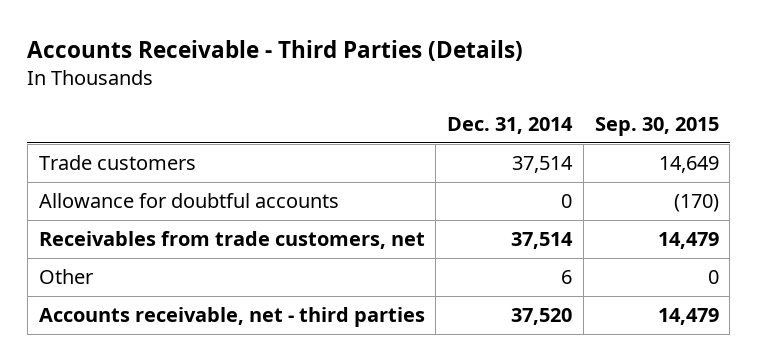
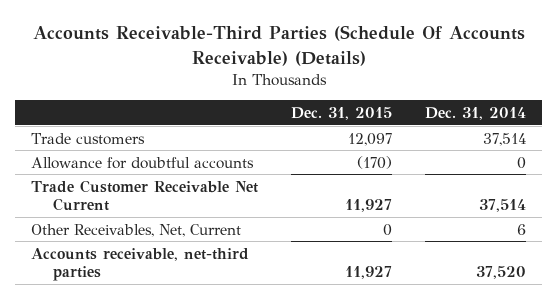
- Accounts Receivable - Third Parties (Details)
+ Accounts Receivable-Third Parties (Schedule Of Accounts Receivable) (Details)
- | Dec. 31, 2014 | Sep. 30, 2015
+ | Dec. 31, 2015 | Dec. 31, 2014
- Receivables from trade customers, net | 37,514 | 14,479
- Other | 6 | 0
- Accounts receivable, net - third parties | 37,520 | 14,479
+ Trade Customer Receivable Net Current | 11,927 | 37,514
+ Other Receivables, Net, Current | 0 | 6
+ Accounts receivable, net-third parties | 11,927 | 37,520

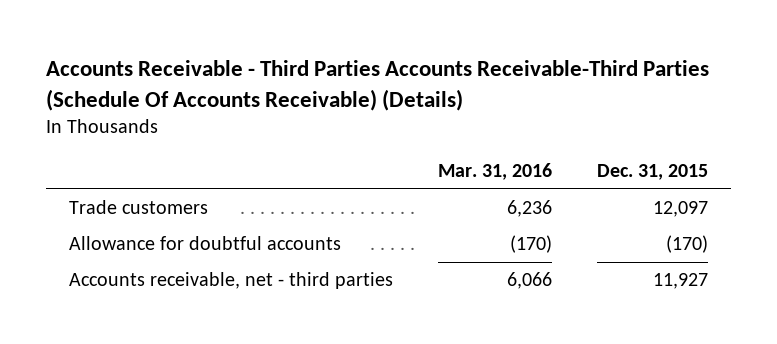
- Accounts Receivable-Third Parties (Schedule Of Accounts Receivable) (Details)
+ Accounts Receivable - Third Parties Accounts Receivable-Third Parties (Schedule Of Accounts Receivable) (Details)
- | Dec. 31, 2015 | Dec. 31, 2014
+ | Mar. 31, 2016 | Dec. 31, 2015
- Trade Customer Receivable Net Current | 11,927 | 37,514
- Other Receivables, Net, Current | 0 | 6
- Accounts receivable, net-third parties | 11,927 | 37,520
+ Accounts receivable, net - third parties | 6,066 | 11,927

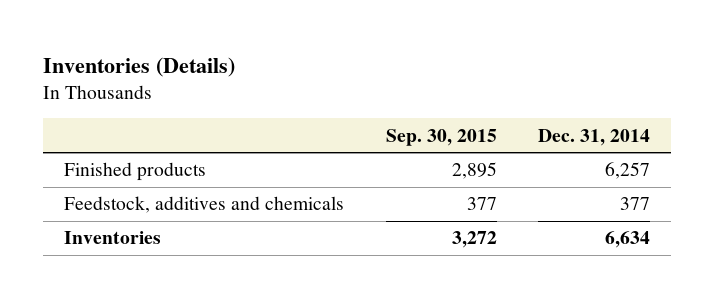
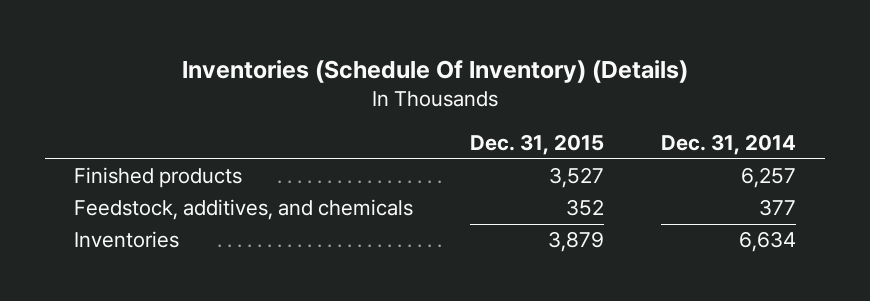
- Inventories (Details)
+ Inventories (Schedule Of Inventory) (Details)
- | Sep. 30, 2015 | Dec. 31, 2014
+ | Dec. 31, 2015 | Dec. 31, 2014
- Feedstock, additives and chemicals | 377 | 377
+ Feedstock, additives, and chemicals | 352 | 377

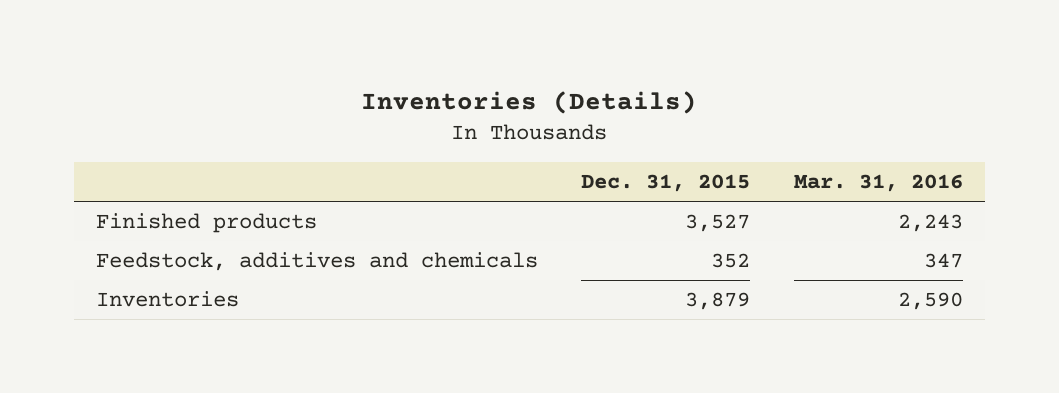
- Inventories (Schedule Of Inventory) (Details)
+ Inventories (Details)
- | Dec. 31, 2015 | Dec. 31, 2014
+ | Dec. 31, 2015 | Mar. 31, 2016
- Feedstock, additives, and chemicals | 352 | 377
+ Feedstock, additives and chemicals | 352 | 347

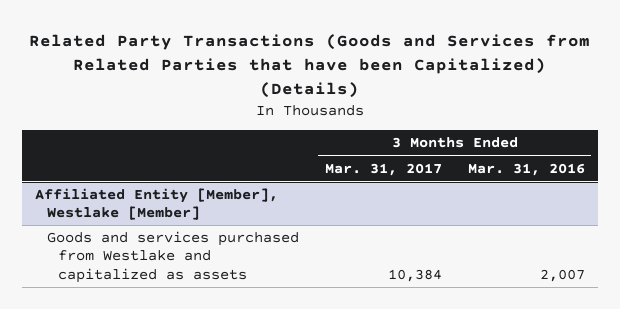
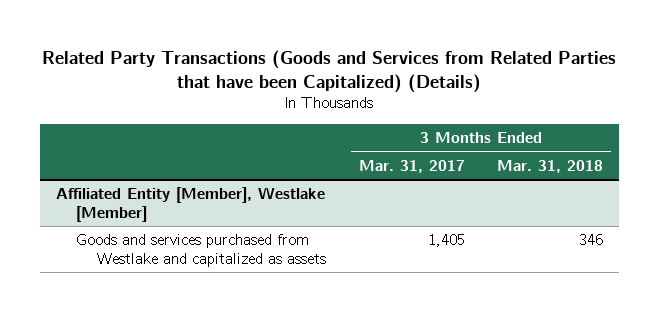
- | 3 Months Ended Mar. 31, 2017 | 3 Months Ended Mar. 31, 2016
+ | 3 Months Ended Mar. 31, 2017 | 3 Months Ended Mar. 31, 2018
@ Affiliated Entity [Member], Westlake [Member]
- Goods and services purchased from Westlake and capitalized as assets | 10,384 | 2,007
+ Goods and services purchased from Westlake and capitalized as assets | 1,405 | 346

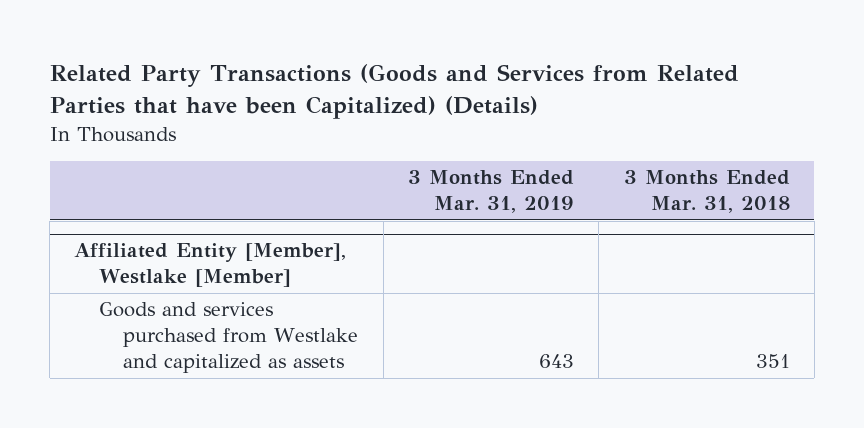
- | 3 Months Ended Mar. 31, 2017 | 3 Months Ended Mar. 31, 2018
+ | 3 Months Ended Mar. 31, 2019 | 3 Months Ended Mar. 31, 2018
@ Affiliated Entity [Member], Westlake [Member]
- Goods and services purchased from Westlake and capitalized as assets | 1,405 | 346
+ Goods and services purchased from Westlake and capitalized as assets | 643 | 351

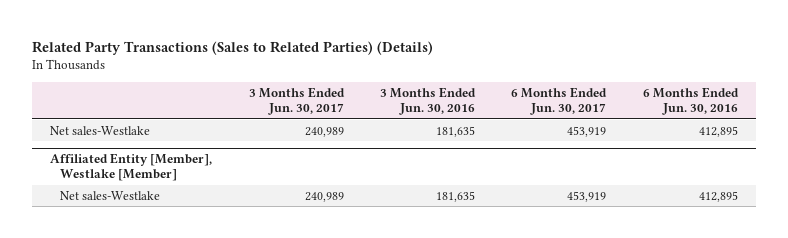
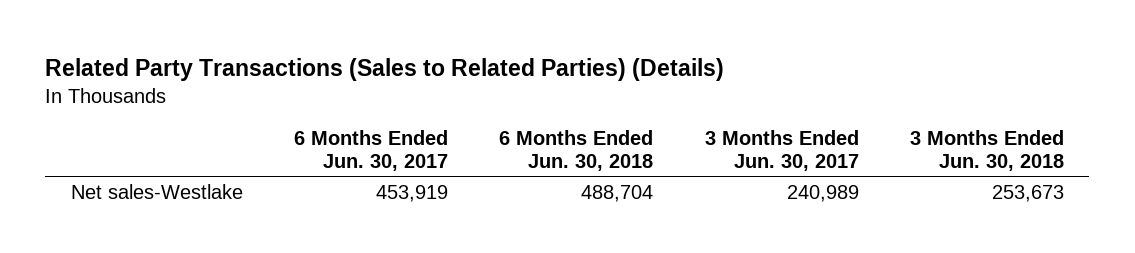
- | 3 Months Ended Jun. 30, 2017 | 3 Months Ended Jun. 30, 2016 | 6 Months Ended Jun. 30, 2017 | 6 Months Ended Jun. 30, 2016
+ | 6 Months Ended Jun. 30, 2017 | 6 Months Ended Jun. 30, 2018 | 3 Months Ended Jun. 30, 2017 | 3 Months Ended Jun. 30, 2018
- Affiliated Entity [Member], Westlake [Member]
- Net sales-Westlake | 240,989 | 181,635 | 453,919 | 412,895

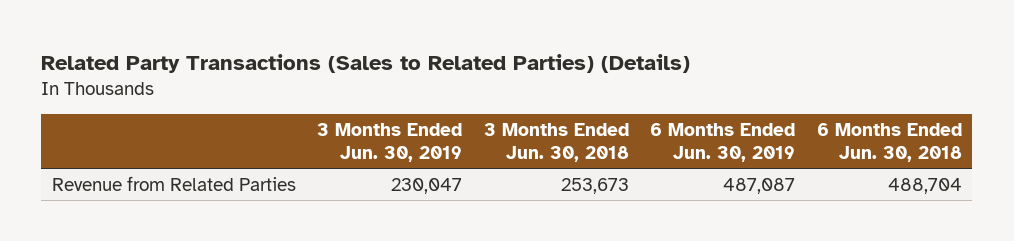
- | 6 Months Ended Jun. 30, 2017 | 6 Months Ended Jun. 30, 2018 | 3 Months Ended Jun. 30, 2017 | 3 Months Ended Jun. 30, 2018
+ | 3 Months Ended Jun. 30, 2019 | 3 Months Ended Jun. 30, 2018 | 6 Months Ended Jun. 30, 2019 | 6 Months Ended Jun. 30, 2018
- Net sales-Westlake | 453,919 | 488,704 | 240,989 | 253,673
+ Revenue from Related Parties | 230,047 | 253,673 | 487,087 | 488,704

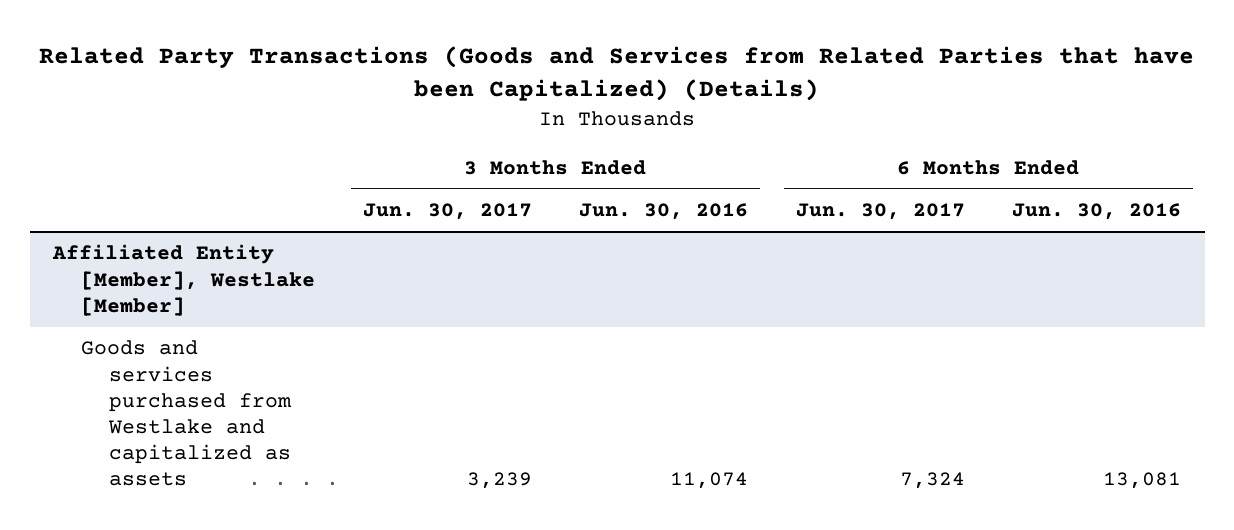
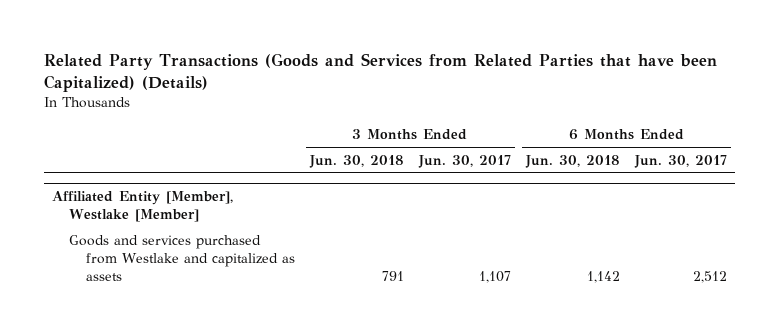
- | 3 Months Ended Jun. 30, 2017 | 3 Months Ended Jun. 30, 2016 | 6 Months Ended Jun. 30, 2017 | 6 Months Ended Jun. 30, 2016
+ | 3 Months Ended Jun. 30, 2018 | 3 Months Ended Jun. 30, 2017 | 6 Months Ended Jun. 30, 2018 | 6 Months Ended Jun. 30, 2017
@ Affiliated Entity [Member], Westlake [Member]
- Goods and services purchased from Westlake and capitalized as assets | 3,239 | 11,074 | 7,324 | 13,081
+ Goods and services purchased from Westlake and capitalized as assets | 791 | 1,107 | 1,142 | 2,512

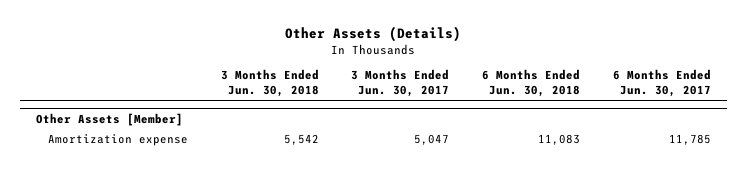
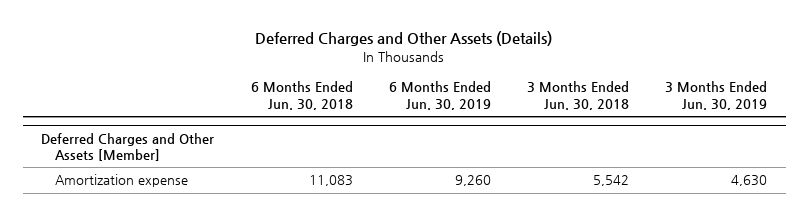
- Other Assets (Details)
+ Deferred Charges and Other Assets (Details)
- | 3 Months Ended Jun. 30, 2018 | 3 Months Ended Jun. 30, 2017 | 6 Months Ended Jun. 30, 2018 | 6 Months Ended Jun. 30, 2017
+ | 6 Months Ended Jun. 30, 2018 | 6 Months Ended Jun. 30, 2019 | 3 Months Ended Jun. 30, 2018 | 3 Months Ended Jun. 30, 2019
- Other Assets [Member]
+ Deferred Charges and Other Assets [Member]

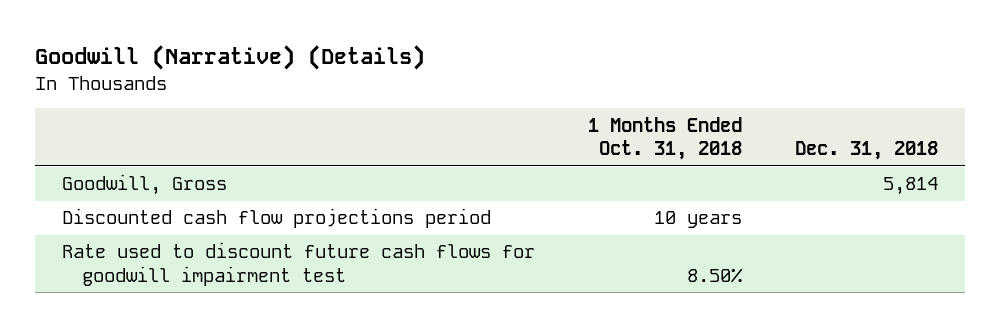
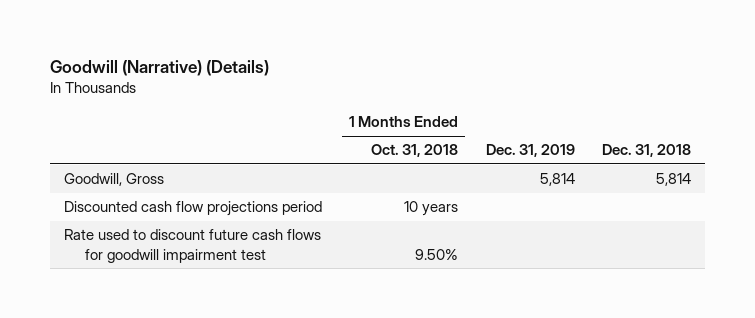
- | 1 Months Ended Oct. 31, 2018 | Dec. 31, 2018
+ | 1 Months Ended Oct. 31, 2018 | Dec. 31, 2019 | Dec. 31, 2018
- Rate used to discount future cash flows for goodwill impairment test | 8.50% |
+ Rate used to discount future cash flows for goodwill impairment test | 9.50% | |

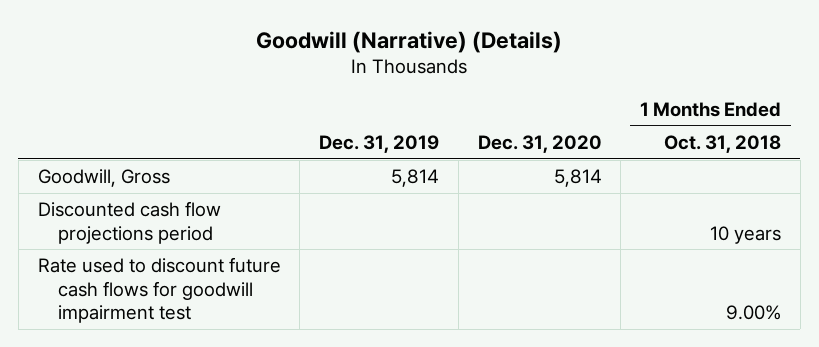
- | 1 Months Ended Oct. 31, 2018 | Dec. 31, 2019 | Dec. 31, 2018
+ | Dec. 31, 2019 | Dec. 31, 2020 | 1 Months Ended Oct. 31, 2018
- Rate used to discount future cash flows for goodwill impairment test | 9.50% | |
+ Rate used to discount future cash flows for goodwill impairment test | | | 9.00%

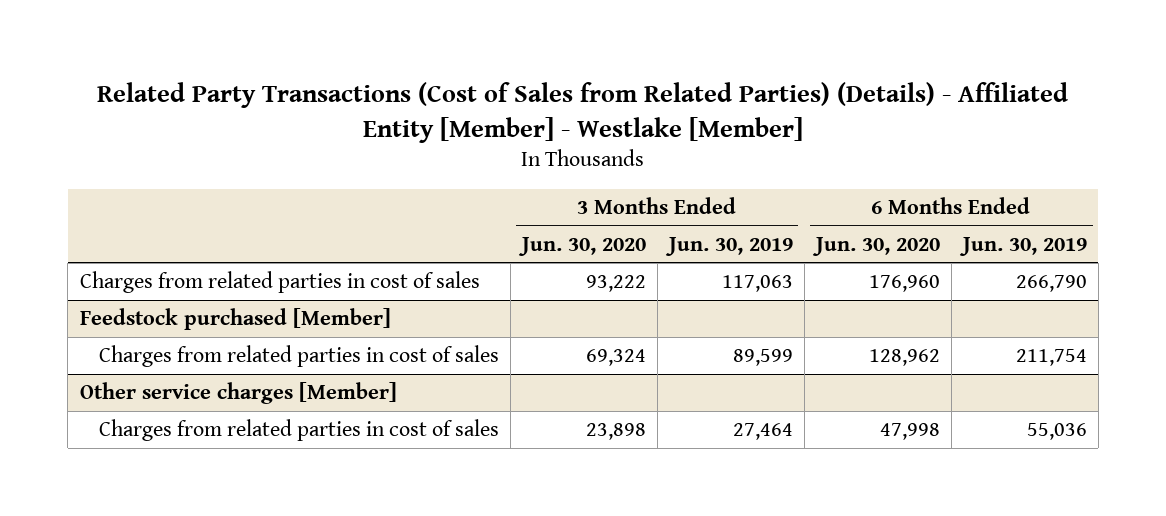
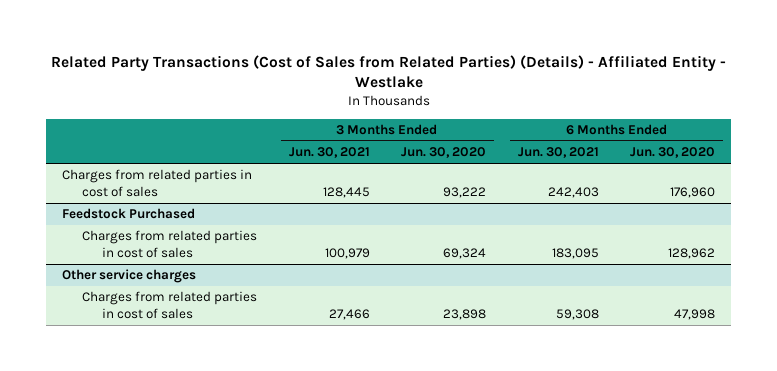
- Related Party Transactions (Cost of Sales from Related Parties) (Details) - Affiliated Entity [Member] - Westlake [Member]
+ Related Party Transactions (Cost of Sales from Related Parties) (Details) - Affiliated Entity - Westlake
- | 3 Months Ended Jun. 30, 2020 | 3 Months Ended Jun. 30, 2019 | 6 Months Ended Jun. 30, 2020 | 6 Months Ended Jun. 30, 2019
+ | 3 Months Ended Jun. 30, 2021 | 3 Months Ended Jun. 30, 2020 | 6 Months Ended Jun. 30, 2021 | 6 Months Ended Jun. 30, 2020
- Feedstock purchased [Member]
+ Feedstock Purchased
- Other service charges [Member]
+ Other service charges

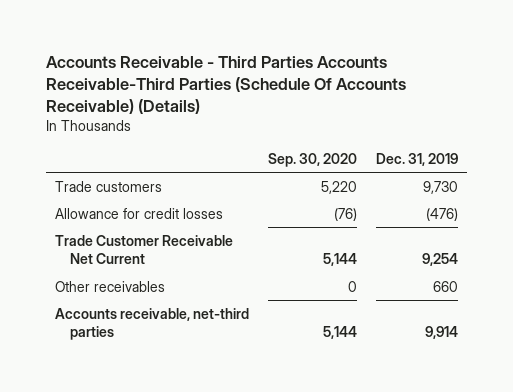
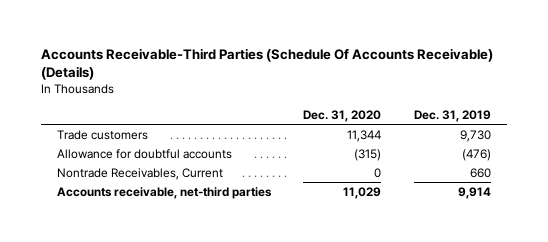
- Accounts Receivable - Third Parties Accounts Receivable-Third Parties (Schedule Of Accounts Receivable) (Details)
+ Accounts Receivable-Third Parties (Schedule Of Accounts Receivable) (Details)
- | Sep. 30, 2020 | Dec. 31, 2019
+ | Dec. 31, 2020 | Dec. 31, 2019
- Allowance for credit losses | (76) | (476)
- Trade Customer Receivable Net Current | 5,144 | 9,254
- Other receivables | 0 | 660
+ Allowance for doubtful accounts | (315) | (476)
+ Nontrade Receivables, Current | 0 | 660

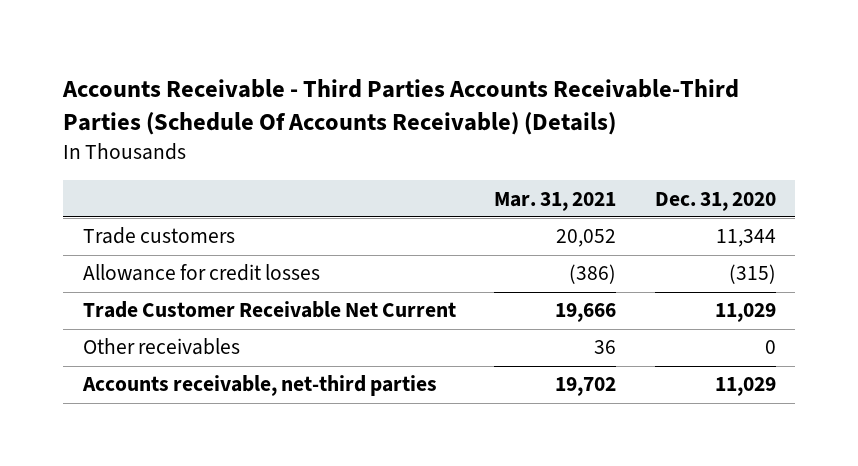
- Accounts Receivable-Third Parties (Schedule Of Accounts Receivable) (Details)
+ Accounts Receivable - Third Parties Accounts Receivable-Third Parties (Schedule Of Accounts Receivable) (Details)
- | Dec. 31, 2020 | Dec. 31, 2019
+ | Mar. 31, 2021 | Dec. 31, 2020
- Allowance for doubtful accounts | (315) | (476)
- Nontrade Receivables, Current | 0 | 660
+ Allowance for credit losses | (386) | (315)
+ Trade Customer Receivable Net Current | 19,666 | 11,029
+ Other receivables | 36 | 0

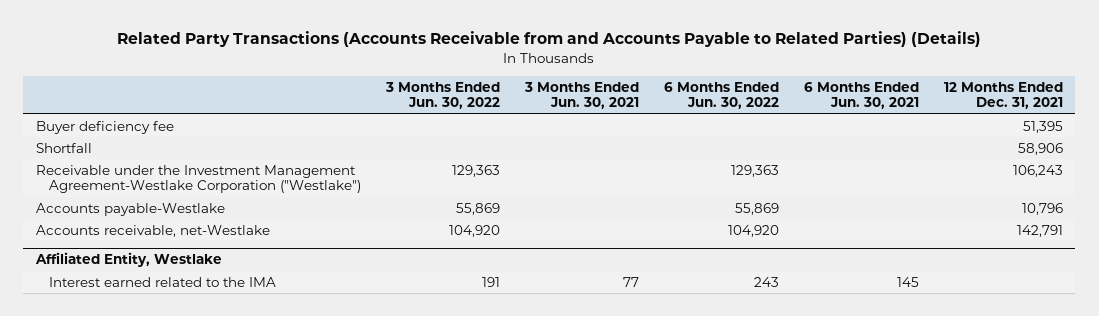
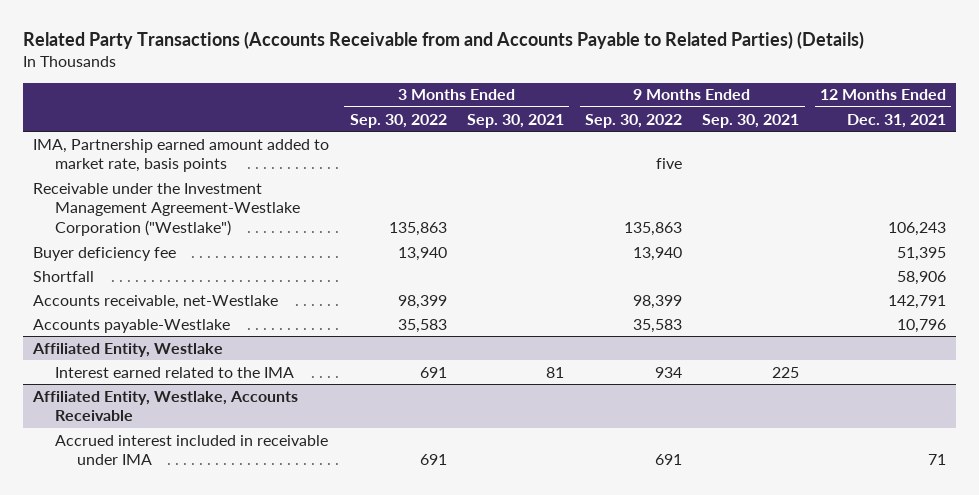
- | 3 Months Ended Jun. 30, 2022 | 3 Months Ended Jun. 30, 2021 | 6 Months Ended Jun. 30, 2022 | 6 Months Ended Jun. 30, 2021 | 12 Months Ended Dec. 31, 2021
+ | 3 Months Ended Sep. 30, 2022 | 3 Months Ended Sep. 30, 2021 | 9 Months Ended Sep. 30, 2022 | 9 Months Ended Sep. 30, 2021 | 12 Months Ended Dec. 31, 2021
+ IMA, Partnership earned amount added to market rate, basis points | | | five | |
moved up: Receivable under the Investment Management Agreement-Westlake Corporation ("Westlake") | 135,863 | | 135,863 | | 106,243
moved down: Accounts payable-Westlake | 35,583 | | 35,583 | | 10,796
+ Affiliated Entity, Westlake, Accounts Receivable
+ Accrued interest included in receivable under IMA | 691 | | 691 | | 71

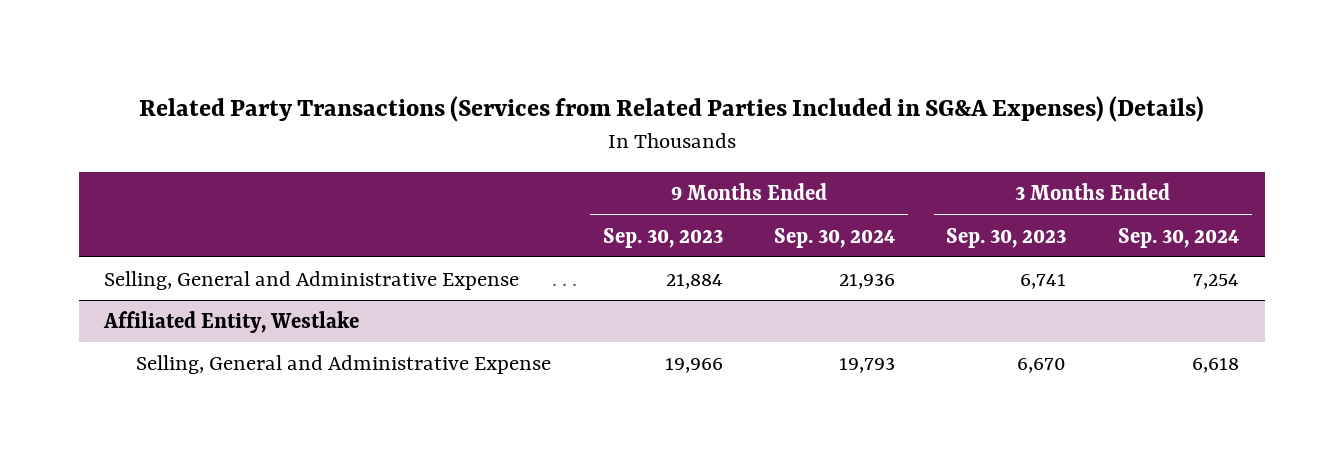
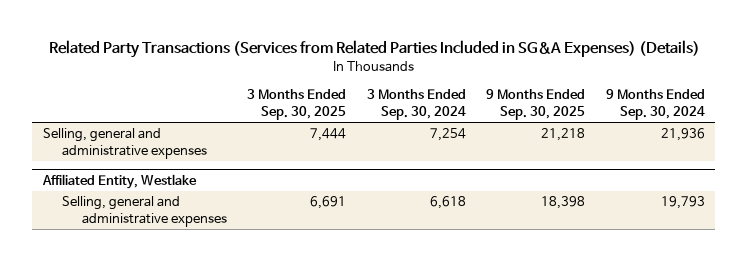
- | 9 Months Ended Sep. 30, 2023 | 9 Months Ended Sep. 30, 2024 | 3 Months Ended Sep. 30, 2023 | 3 Months Ended Sep. 30, 2024
+ | 3 Months Ended Sep. 30, 2025 | 3 Months Ended Sep. 30, 2024 | 9 Months Ended Sep. 30, 2025 | 9 Months Ended Sep. 30, 2024
- Selling, General and Administrative Expense | 21,884 | 21,936 | 6,741 | 7,254
+ Selling, general and administrative expenses | 7,444 | 7,254 | 21,218 | 21,936
@ Affiliated Entity, Westlake
- Selling, General and Administrative Expense | 19,966 | 19,793 | 6,670 | 6,618
+ Selling, general and administrative expenses | 6,691 | 6,618 | 18,398 | 19,793

